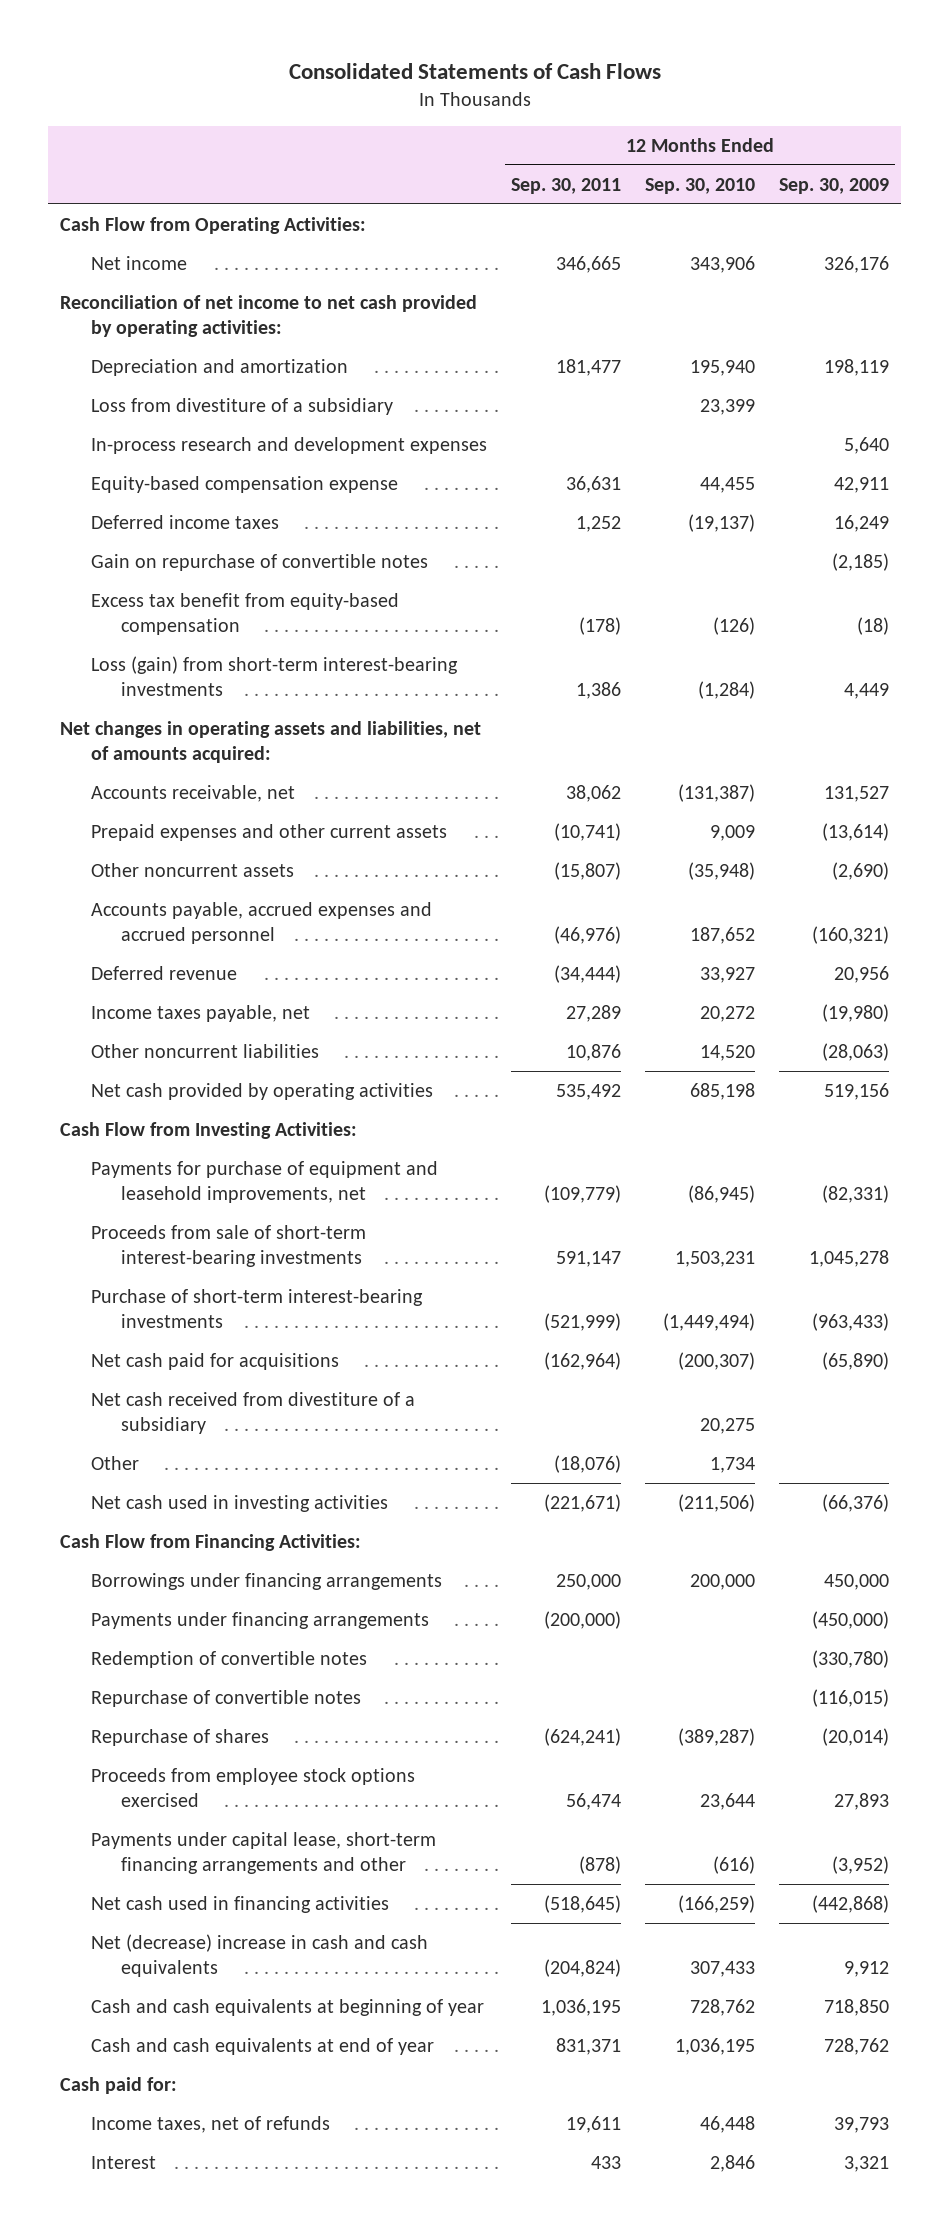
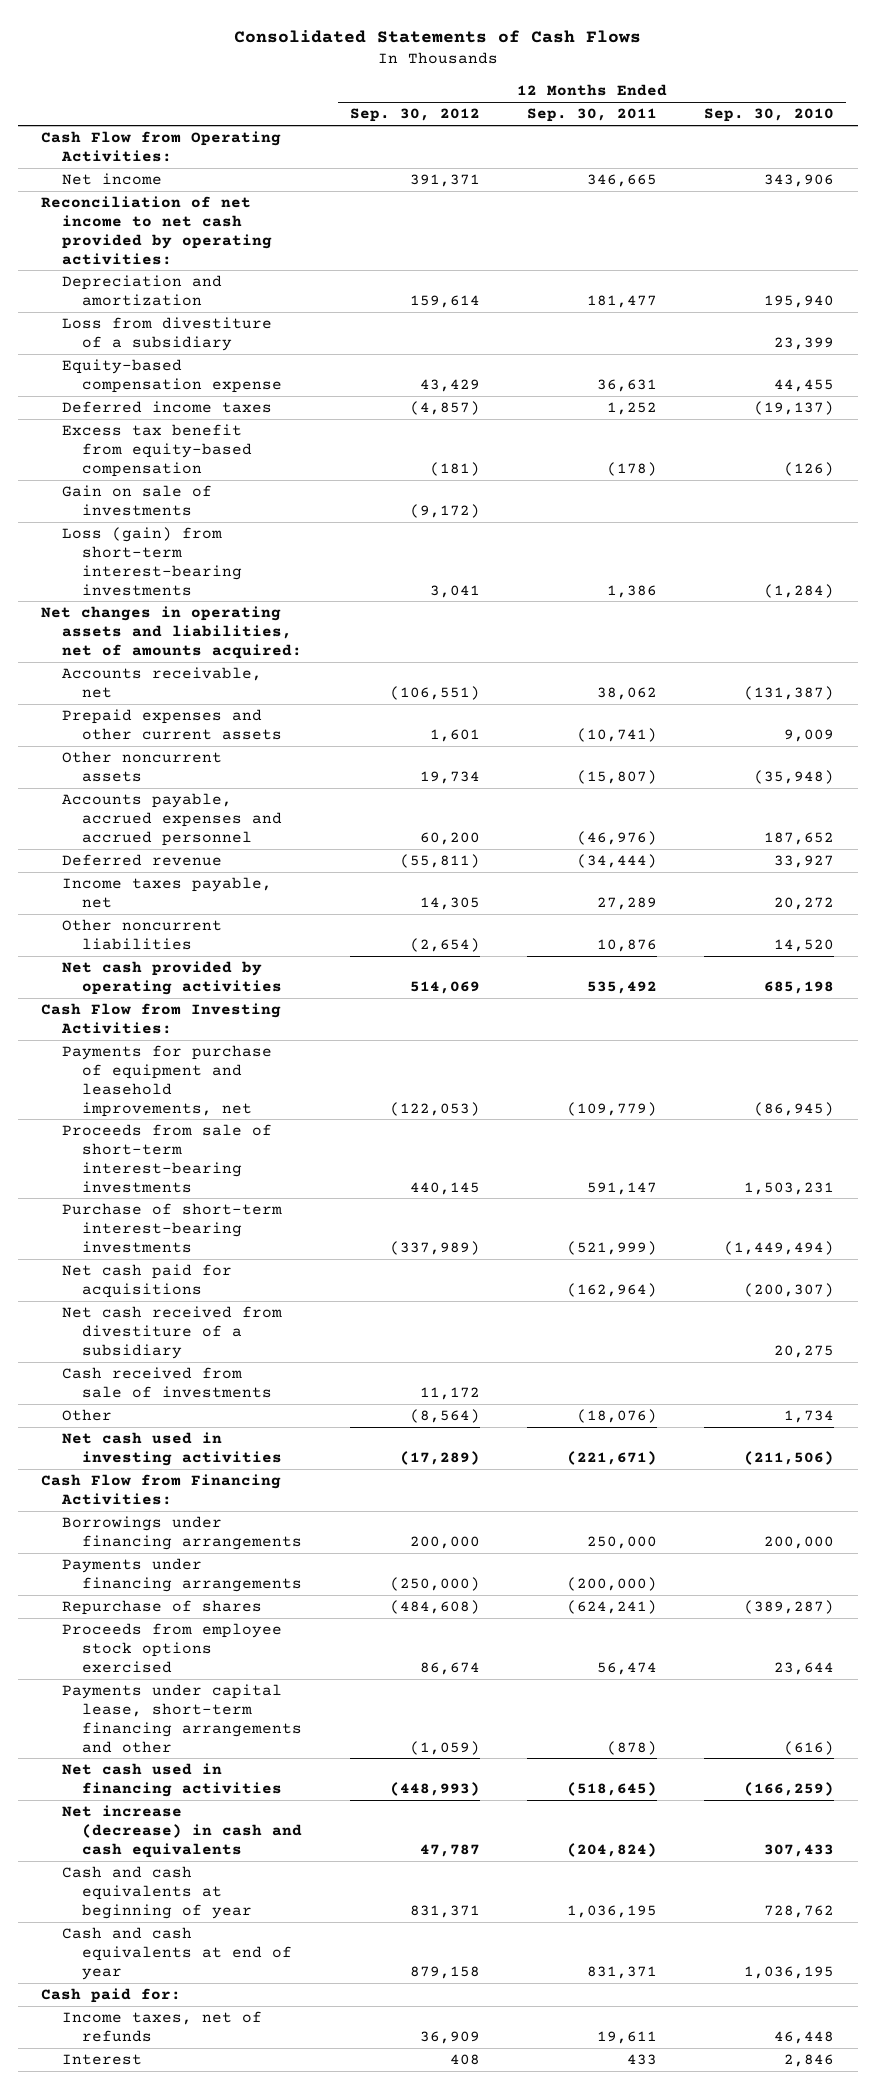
- | 12 Months Ended Sep. 30, 2011 | 12 Months Ended Sep. 30, 2010 | 12 Months Ended Sep. 30, 2009
+ | 12 Months Ended Sep. 30, 2012 | 12 Months Ended Sep. 30, 2011 | 12 Months Ended Sep. 30, 2010
- In-process research and development expenses | | | 5,640
- Gain on repurchase of convertible notes | | | (2,185)
+ Gain on sale of investments | (9,172) | |
+ Cash received from sale of investments | 11,172 | |
- Redemption of convertible notes | | | (330,780)
- Repurchase of convertible notes | | | (116,015)
- Net (decrease) increase in cash and cash equivalents | (204,824) | 307,433 | 9,912
+ Net increase (decrease) in cash and cash equivalents | 47,787 | (204,824) | 307,433

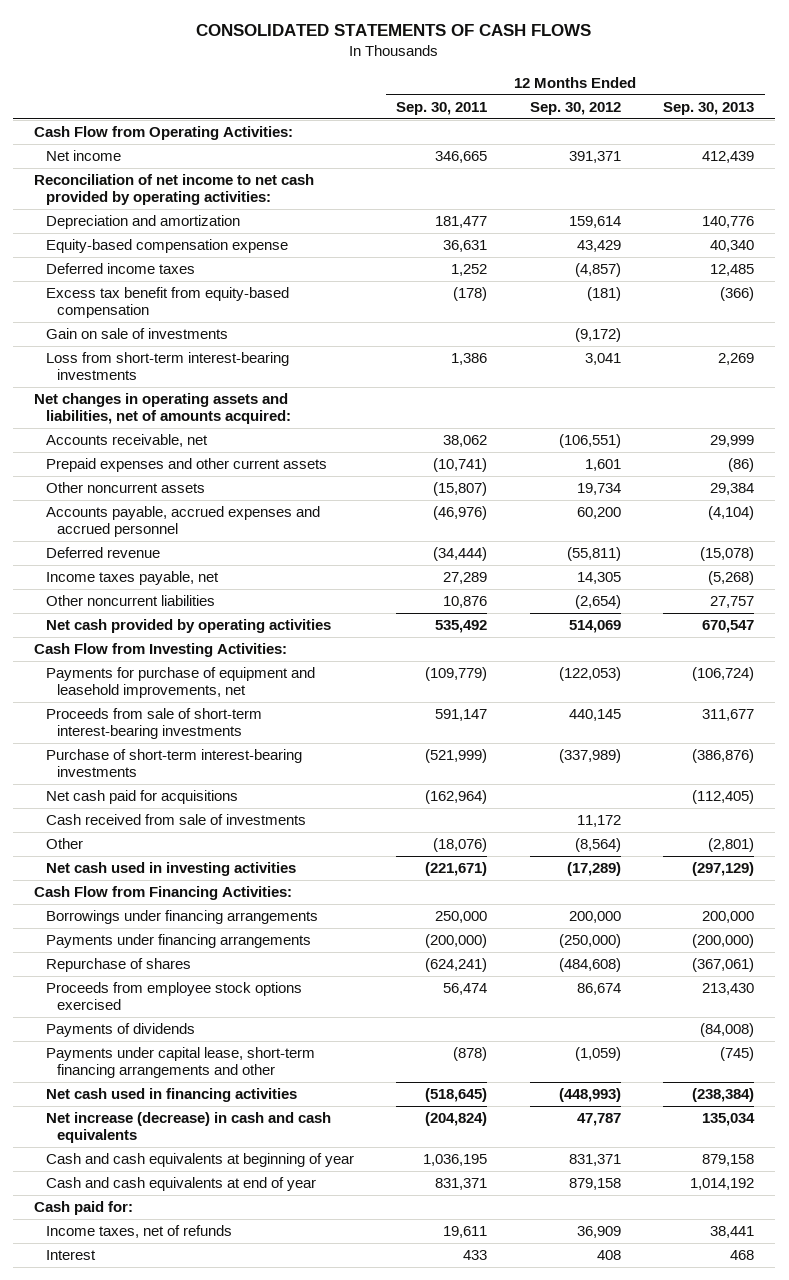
- Consolidated Statements of Cash Flows
+ CONSOLIDATED STATEMENTS OF CASH FLOWS
- | 12 Months Ended Sep. 30, 2012 | 12 Months Ended Sep. 30, 2011 | 12 Months Ended Sep. 30, 2010
+ | 12 Months Ended Sep. 30, 2011 | 12 Months Ended Sep. 30, 2012 | 12 Months Ended Sep. 30, 2013
- Loss from divestiture of a subsidiary | | | 23,399
- Loss (gain) from short-term interest-bearing investments | 3,041 | 1,386 | (1,284)
+ Loss from short-term interest-bearing investments | 1,386 | 3,041 | 2,269
- Net cash received from divestiture of a subsidiary | | | 20,275
+ Payments of dividends | | | (84,008)

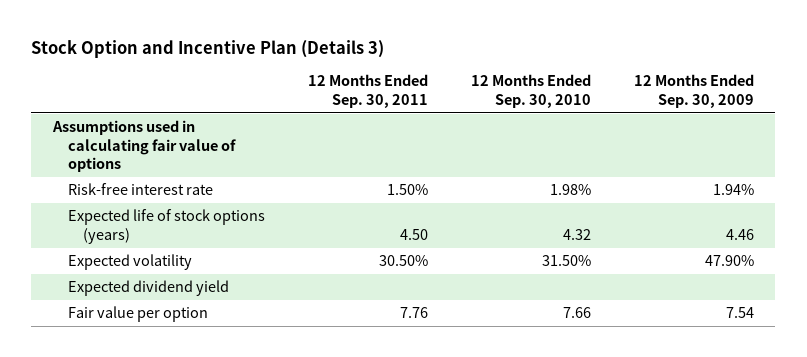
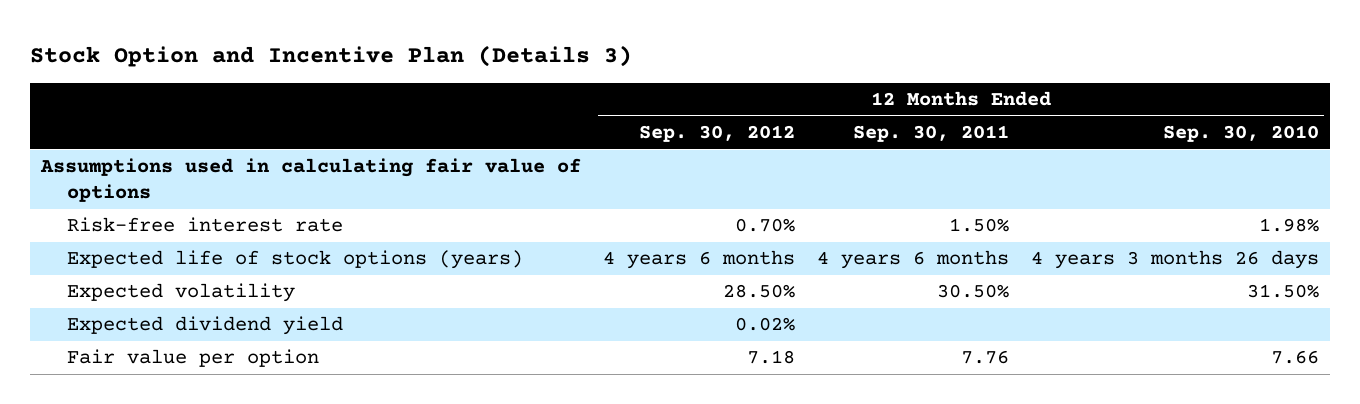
- | 12 Months Ended Sep. 30, 2011 | 12 Months Ended Sep. 30, 2010 | 12 Months Ended Sep. 30, 2009
+ | 12 Months Ended Sep. 30, 2012 | 12 Months Ended Sep. 30, 2011 | 12 Months Ended Sep. 30, 2010
- Expected life of stock options (years) | 4.50 | 4.32 | 4.46
+ Expected life of stock options (years) | 4 years 6 months | 4 years 6 months | 4 years 3 months 26 days

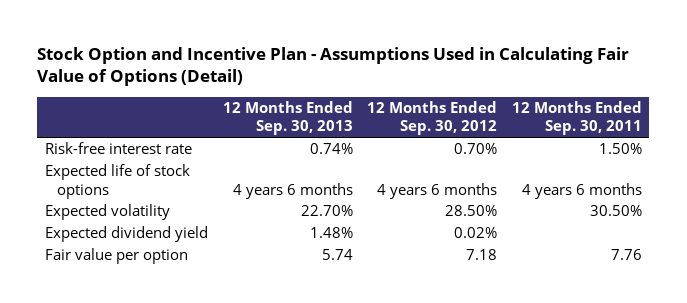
- Stock Option and Incentive Plan (Details 3)
+ Stock Option and Incentive Plan - Assumptions Used in Calculating Fair Value of Options (Detail)
- | 12 Months Ended Sep. 30, 2012 | 12 Months Ended Sep. 30, 2011 | 12 Months Ended Sep. 30, 2010
+ | 12 Months Ended Sep. 30, 2013 | 12 Months Ended Sep. 30, 2012 | 12 Months Ended Sep. 30, 2011
- Assumptions used in calculating fair value of options
- Expected life of stock options (years) | 4 years 6 months | 4 years 6 months | 4 years 3 months 26 days
+ Expected life of stock options | 4 years 6 months | 4 years 6 months | 4 years 6 months

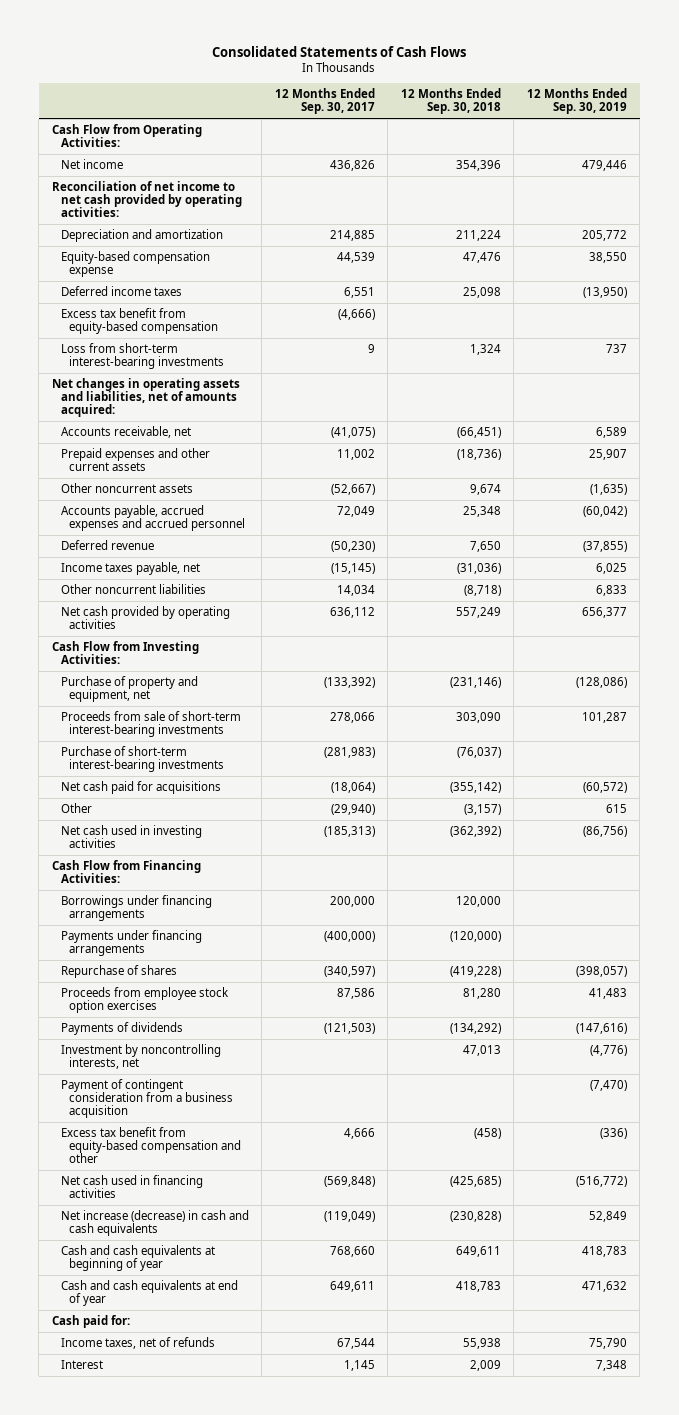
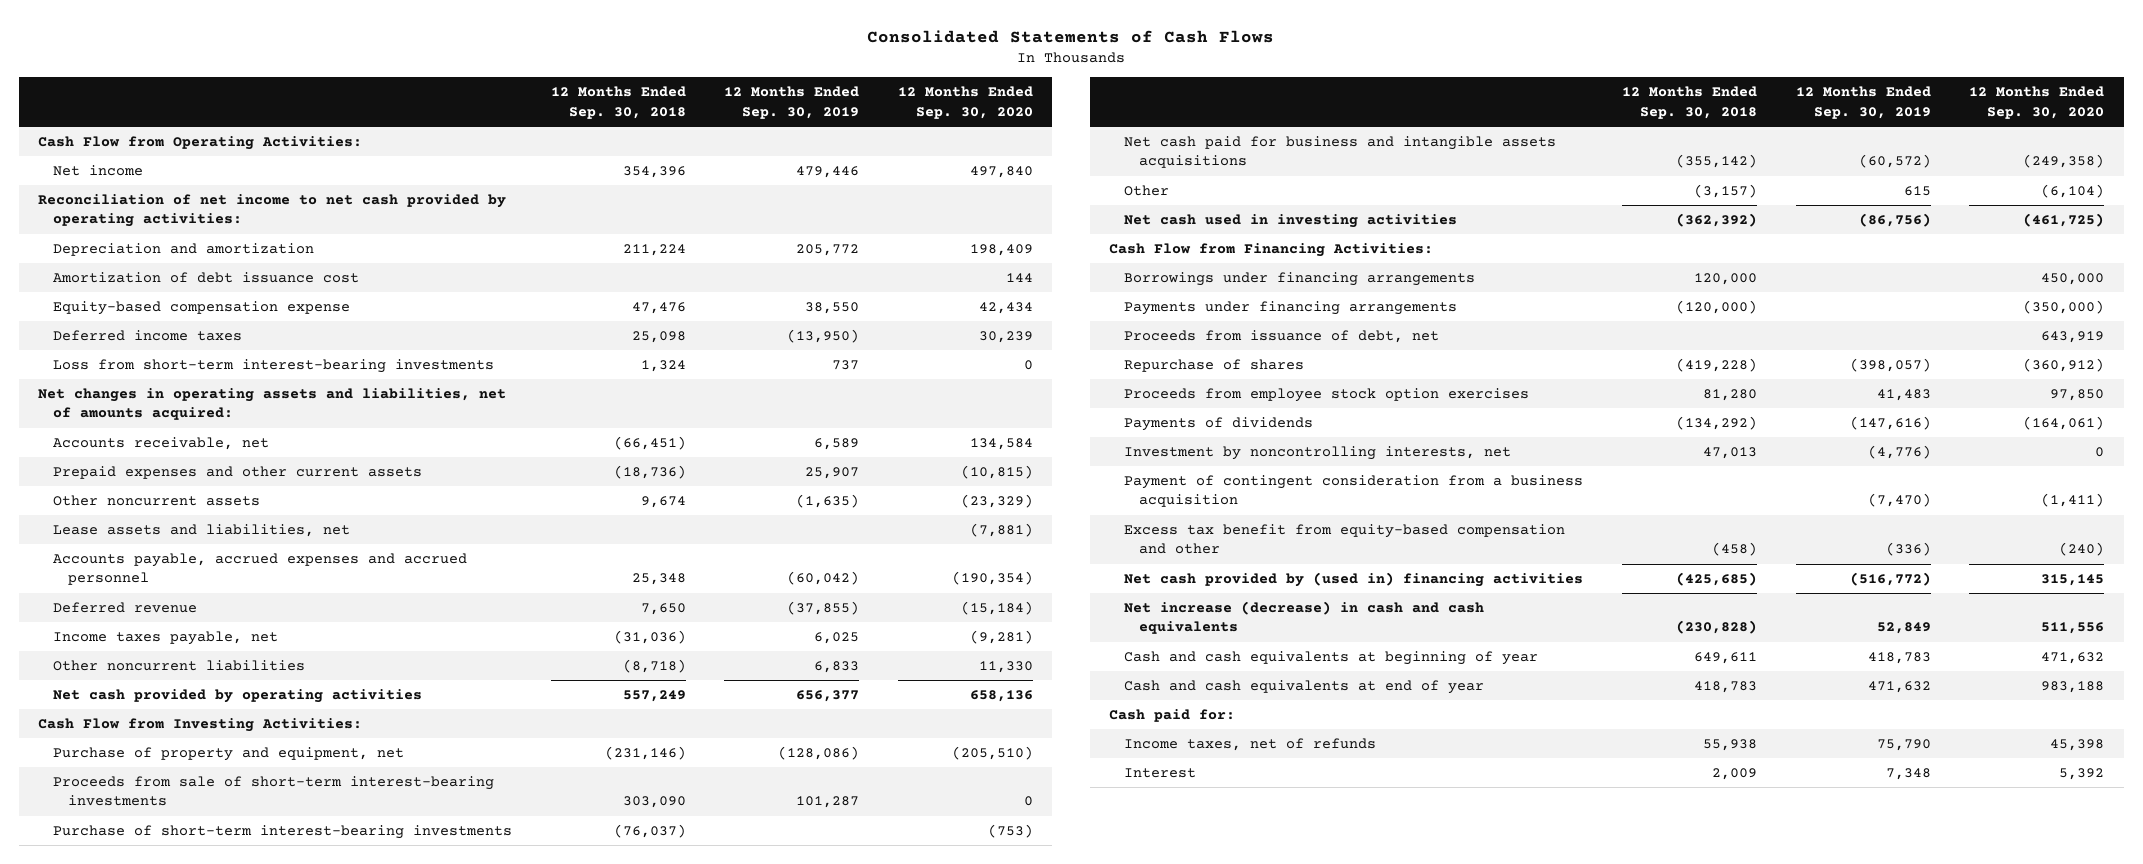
- | 12 Months Ended Sep. 30, 2017 | 12 Months Ended Sep. 30, 2018 | 12 Months Ended Sep. 30, 2019
+ | 12 Months Ended Sep. 30, 2018 | 12 Months Ended Sep. 30, 2019 | 12 Months Ended Sep. 30, 2020
+ Amortization of debt issuance cost | | | 144
- Excess tax benefit from equity-based compensation | (4,666) | |
+ Lease assets and liabilities, net | | | (7,881)
- Net cash paid for acquisitions | (18,064) | (355,142) | (60,572)
+ Net cash paid for business and intangible assets acquisitions | (355,142) | (60,572) | (249,358)
+ Proceeds from issuance of debt, net | | | 643,919
- Net cash used in financing activities | (569,848) | (425,685) | (516,772)
+ Net cash provided by (used in) financing activities | (425,685) | (516,772) | 315,145

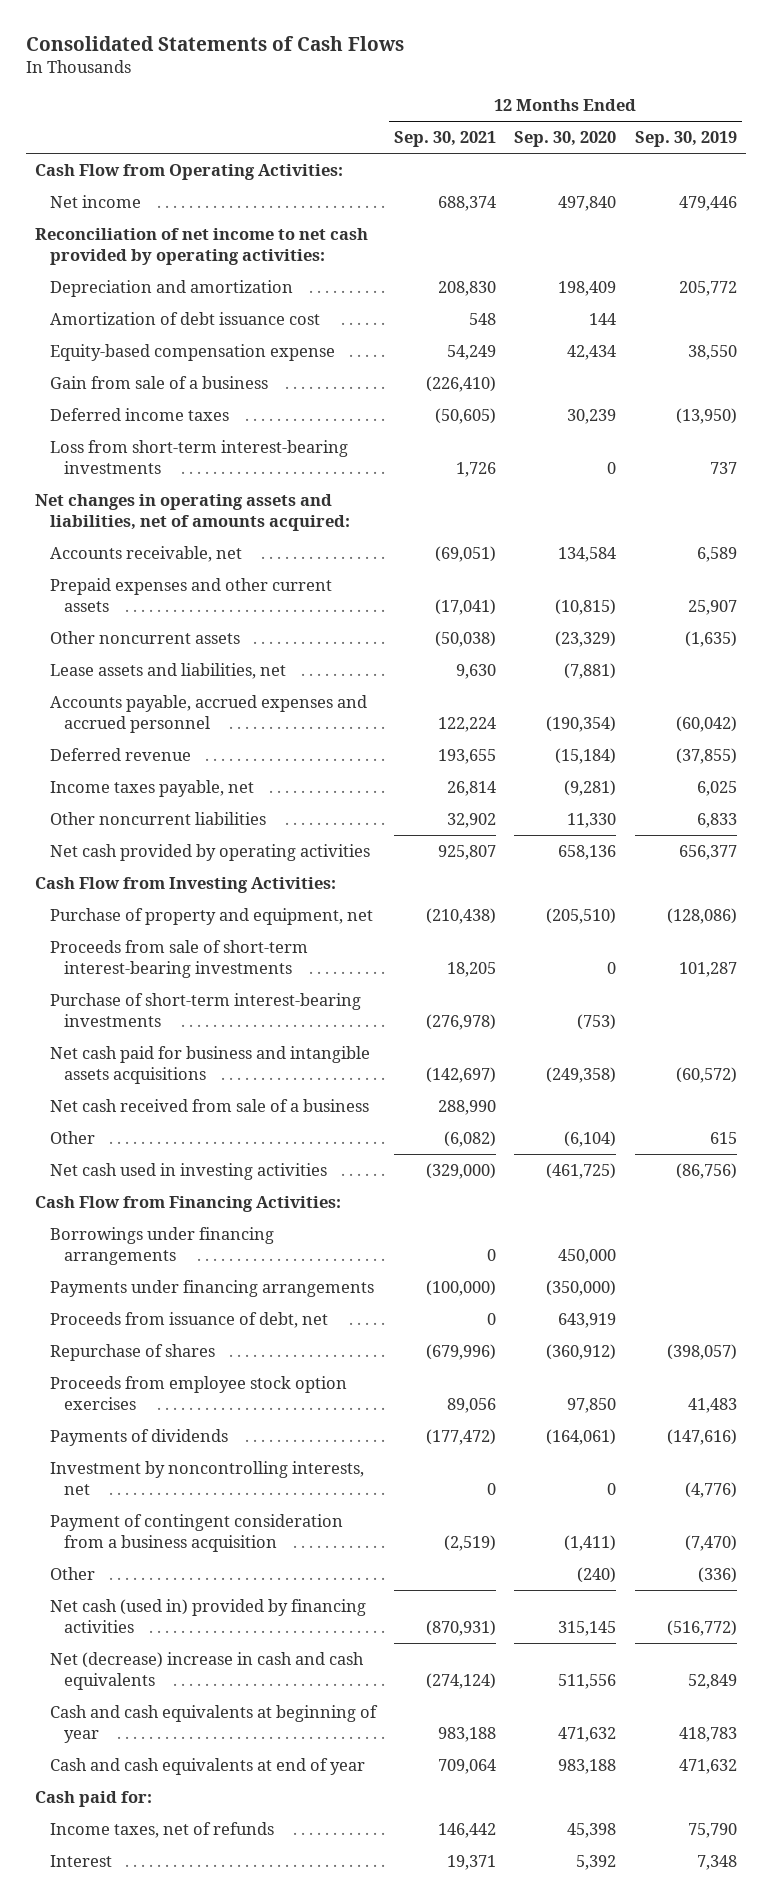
- | 12 Months Ended Sep. 30, 2018 | 12 Months Ended Sep. 30, 2019 | 12 Months Ended Sep. 30, 2020
+ | 12 Months Ended Sep. 30, 2021 | 12 Months Ended Sep. 30, 2020 | 12 Months Ended Sep. 30, 2019
+ Gain from sale of a business | (226,410) | |
+ Net cash received from sale of a business | 288,990 | |
- Excess tax benefit from equity-based compensation and other | (458) | (336) | (240)
- Net cash provided by (used in) financing activities | (425,685) | (516,772) | 315,145
- Net increase (decrease) in cash and cash equivalents | (230,828) | 52,849 | 511,556
+ Other | | (240) | (336)
+ Net cash (used in) provided by financing activities | (870,931) | 315,145 | (516,772)
+ Net (decrease) increase in cash and cash equivalents | (274,124) | 511,556 | 52,849

